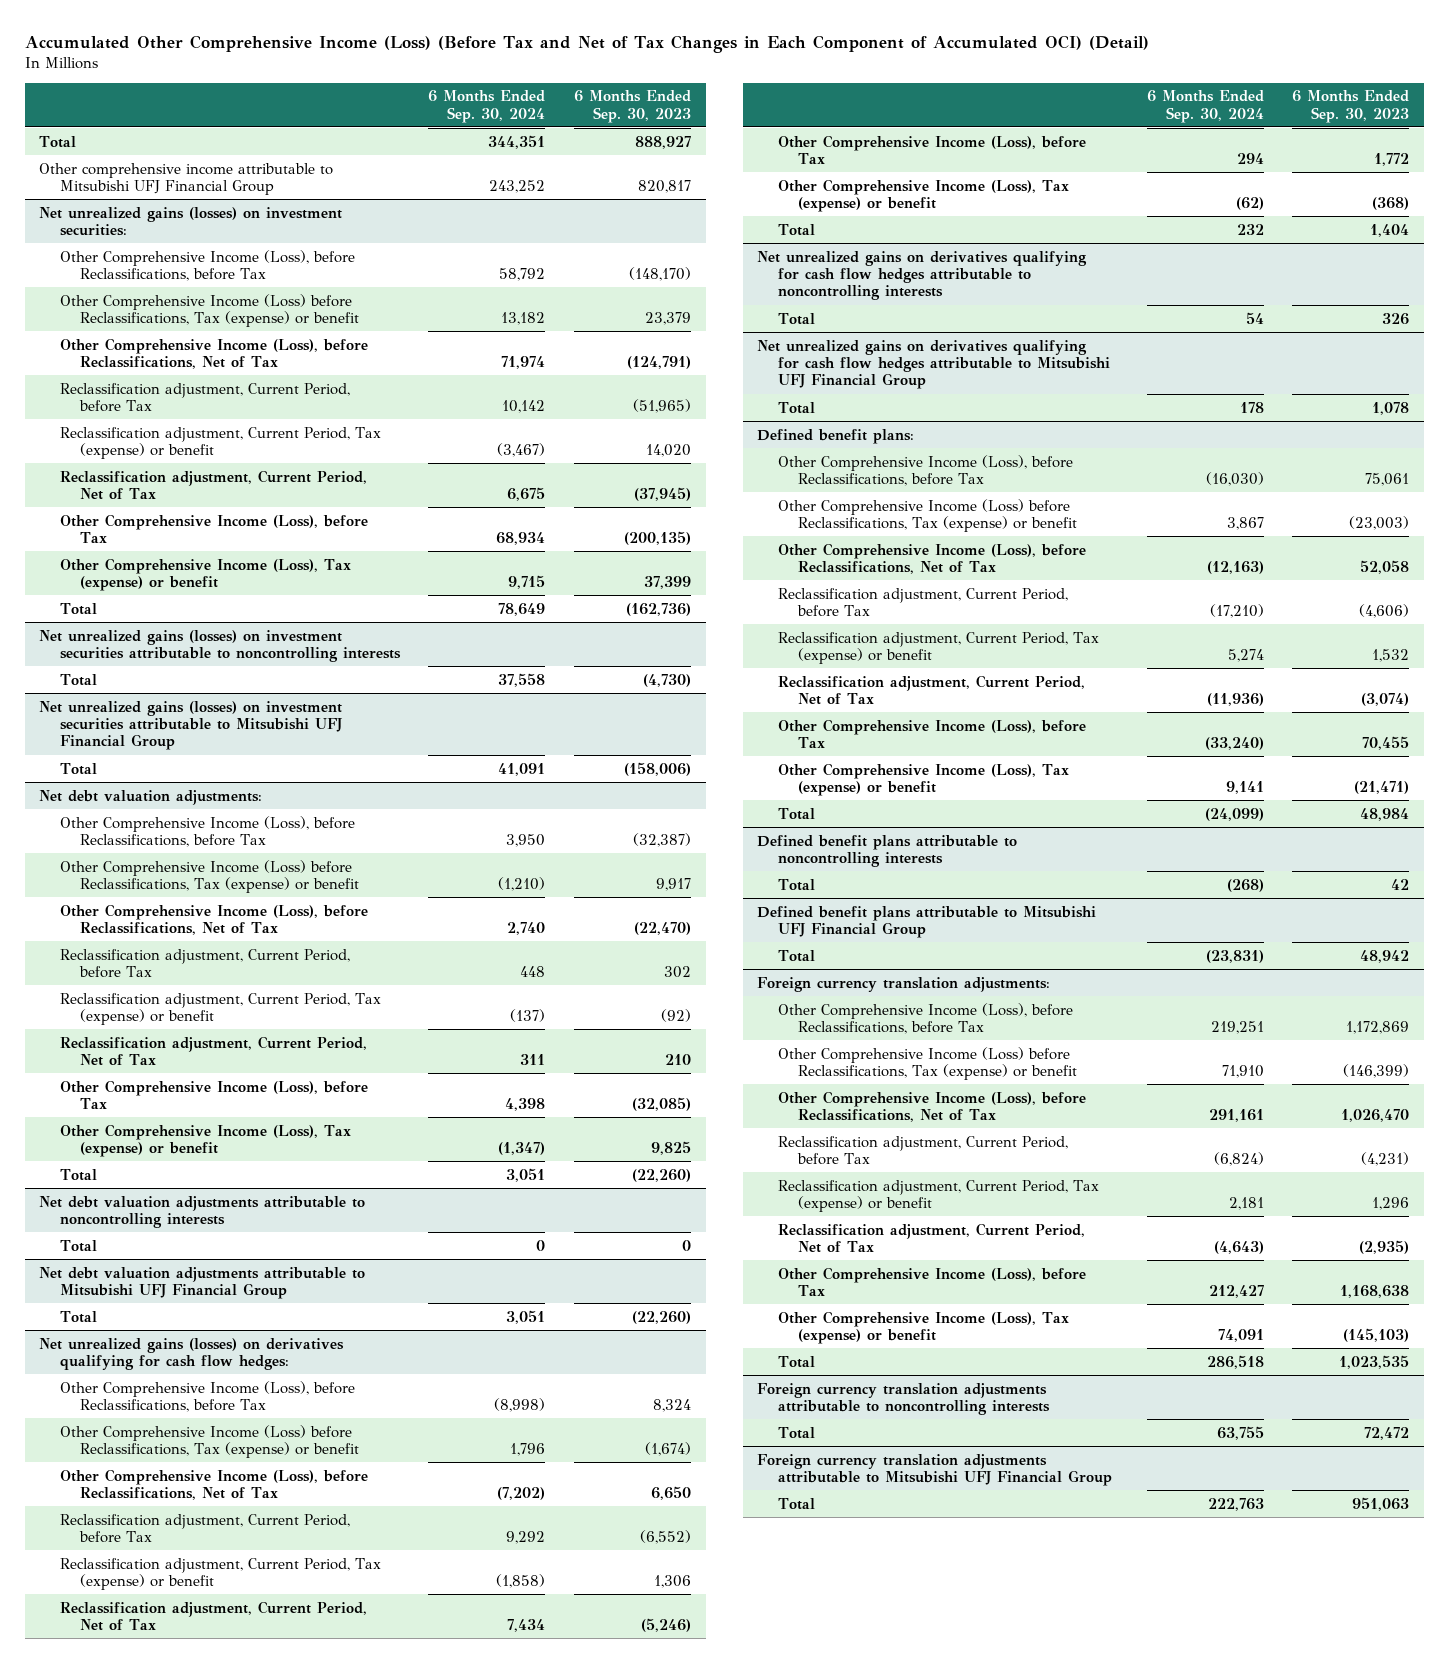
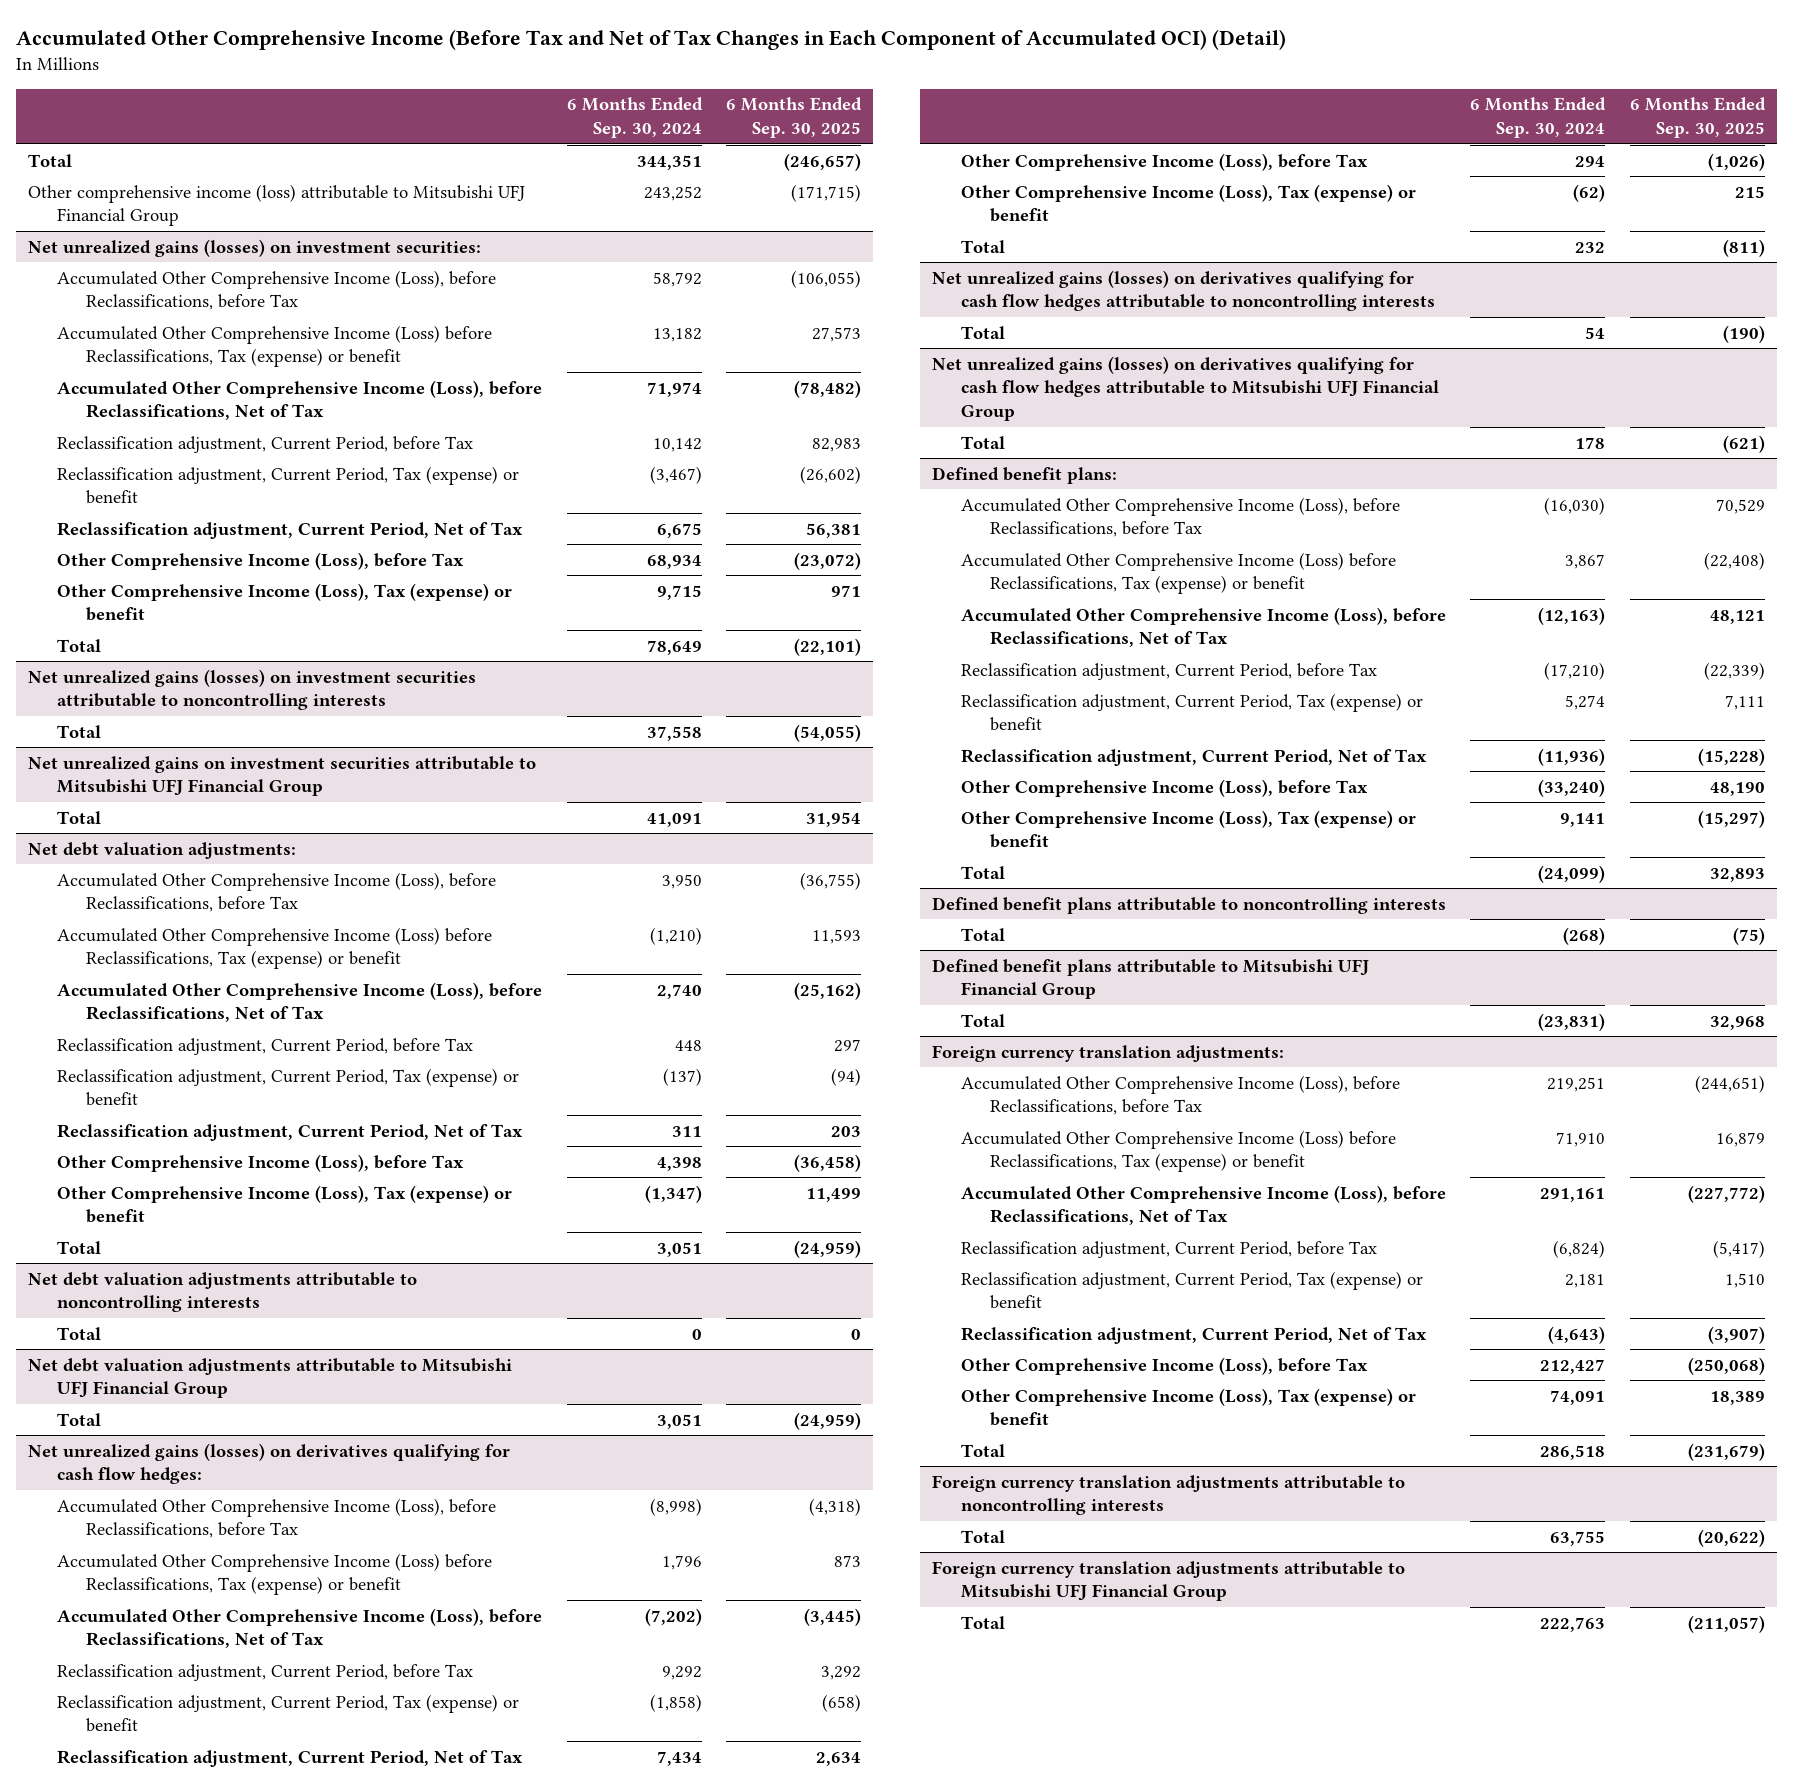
- Accumulated Other Comprehensive Income (Loss) (Before Tax and Net of Tax Changes in Each Component of Accumulated OCI) (Detail)
+ Accumulated Other Comprehensive Income (Before Tax and Net of Tax Changes in Each Component of Accumulated OCI) (Detail)
- | 6 Months Ended Sep. 30, 2024 | 6 Months Ended Sep. 30, 2023
+ | 6 Months Ended Sep. 30, 2024 | 6 Months Ended Sep. 30, 2025
- Other comprehensive income attributable to Mitsubishi UFJ Financial Group | 243,252 | 820,817
+ Other comprehensive income (loss) attributable to Mitsubishi UFJ Financial Group | 243,252 | (171,715)
@ Net unrealized gains (losses) on investment securities:
- Other Comprehensive Income (Loss), before Reclassifications, before Tax | 58,792 | (148,170)
- Other Comprehensive Income (Loss) before Reclassifications, Tax (expense) or benefit | 13,182 | 23,379
- Other Comprehensive Income (Loss), before Reclassifications, Net of Tax | 71,974 | (124,791)
+ Accumulated Other Comprehensive Income (Loss), before Reclassifications, before Tax | 58,792 | (106,055)
+ Accumulated Other Comprehensive Income (Loss) before Reclassifications, Tax (expense) or benefit | 13,182 | 27,573
+ Accumulated Other Comprehensive Income (Loss), before Reclassifications, Net of Tax | 71,974 | (78,482)
- Net unrealized gains (losses) on investment securities attributable to Mitsubishi UFJ Financial Group
+ Net unrealized gains on investment securities attributable to Mitsubishi UFJ Financial Group
@ Net debt valuation adjustments:
- Other Comprehensive Income (Loss), before Reclassifications, before Tax | 3,950 | (32,387)
- Other Comprehensive Income (Loss) before Reclassifications, Tax (expense) or benefit | (1,210) | 9,917
- Other Comprehensive Income (Loss), before Reclassifications, Net of Tax | 2,740 | (22,470)
+ Accumulated Other Comprehensive Income (Loss), before Reclassifications, before Tax | 3,950 | (36,755)
+ Accumulated Other Comprehensive Income (Loss) before Reclassifications, Tax (expense) or benefit | (1,210) | 11,593
+ Accumulated Other Comprehensive Income (Loss), before Reclassifications, Net of Tax | 2,740 | (25,162)
@ Net unrealized gains (losses) on derivatives qualifying for cash flow hedges:
- Other Comprehensive Income (Loss), before Reclassifications, before Tax | (8,998) | 8,324
- Other Comprehensive Income (Loss) before Reclassifications, Tax (expense) or benefit | 1,796 | (1,674)
- Other Comprehensive Income (Loss), before Reclassifications, Net of Tax | (7,202) | 6,650
+ Accumulated Other Comprehensive Income (Loss), before Reclassifications, before Tax | (8,998) | (4,318)
+ Accumulated Other Comprehensive Income (Loss) before Reclassifications, Tax (expense) or benefit | 1,796 | 873
+ Accumulated Other Comprehensive Income (Loss), before Reclassifications, Net of Tax | (7,202) | (3,445)
- Net unrealized gains on derivatives qualifying for cash flow hedges attributable to noncontrolling interests
+ Net unrealized gains (losses) on derivatives qualifying for cash flow hedges attributable to noncontrolling interests
- Net unrealized gains on derivatives qualifying for cash flow hedges attributable to Mitsubishi UFJ Financial Group
+ Net unrealized gains (losses) on derivatives qualifying for cash flow hedges attributable to Mitsubishi UFJ Financial Group
@ Defined benefit plans:
- Other Comprehensive Income (Loss), before Reclassifications, before Tax | (16,030) | 75,061
- Other Comprehensive Income (Loss) before Reclassifications, Tax (expense) or benefit | 3,867 | (23,003)
- Other Comprehensive Income (Loss), before Reclassifications, Net of Tax | (12,163) | 52,058
+ Accumulated Other Comprehensive Income (Loss), before Reclassifications, before Tax | (16,030) | 70,529
+ Accumulated Other Comprehensive Income (Loss) before Reclassifications, Tax (expense) or benefit | 3,867 | (22,408)
+ Accumulated Other Comprehensive Income (Loss), before Reclassifications, Net of Tax | (12,163) | 48,121
@ Foreign currency translation adjustments:
- Other Comprehensive Income (Loss), before Reclassifications, before Tax | 219,251 | 1,172,869
- Other Comprehensive Income (Loss) before Reclassifications, Tax (expense) or benefit | 71,910 | (146,399)
- Other Comprehensive Income (Loss), before Reclassifications, Net of Tax | 291,161 | 1,026,470
+ Accumulated Other Comprehensive Income (Loss), before Reclassifications, before Tax | 219,251 | (244,651)
+ Accumulated Other Comprehensive Income (Loss) before Reclassifications, Tax (expense) or benefit | 71,910 | 16,879
+ Accumulated Other Comprehensive Income (Loss), before Reclassifications, Net of Tax | 291,161 | (227,772)

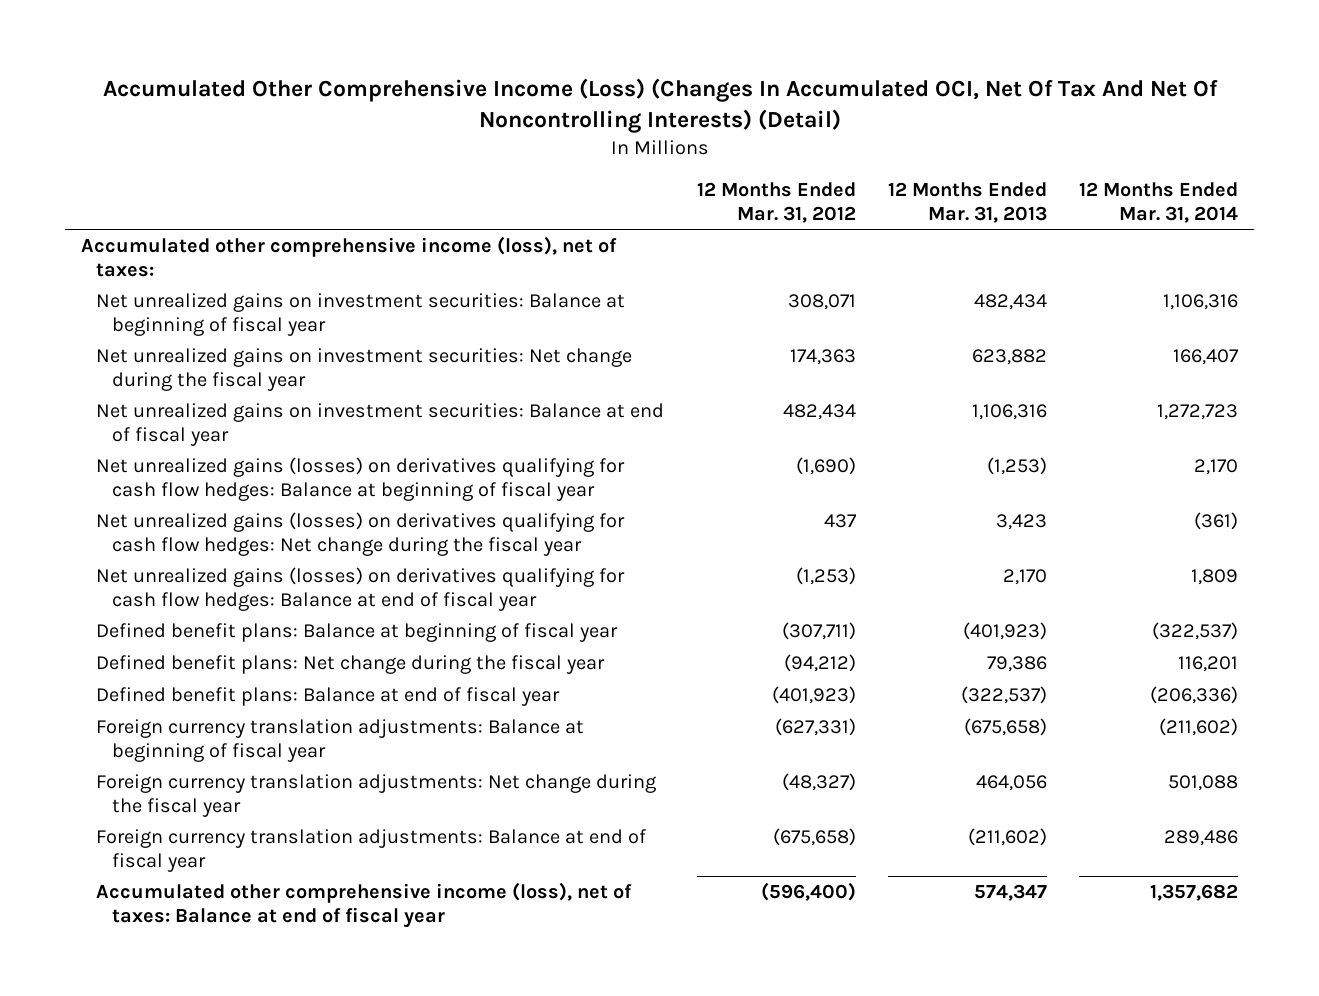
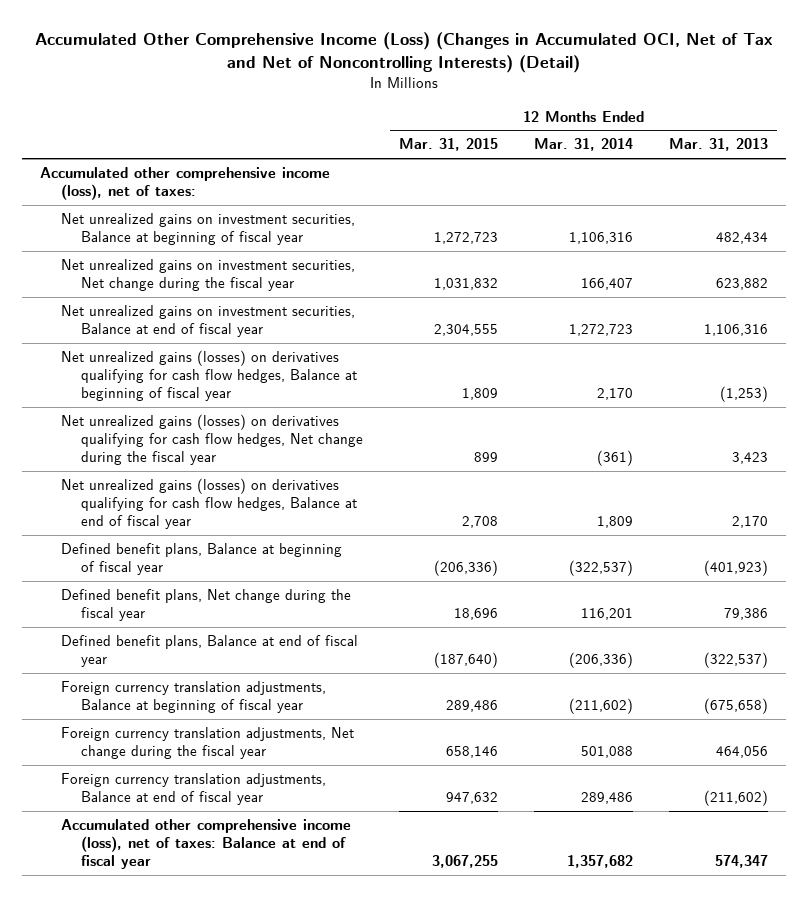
- Accumulated Other Comprehensive Income (Loss) (Changes In Accumulated OCI, Net Of Tax And Net Of Noncontrolling Interests) (Detail)
+ Accumulated Other Comprehensive Income (Loss) (Changes in Accumulated OCI, Net of Tax and Net of Noncontrolling Interests) (Detail)
- | 12 Months Ended Mar. 31, 2012 | 12 Months Ended Mar. 31, 2013 | 12 Months Ended Mar. 31, 2014
+ | 12 Months Ended Mar. 31, 2015 | 12 Months Ended Mar. 31, 2014 | 12 Months Ended Mar. 31, 2013
- Net unrealized gains on investment securities: Balance at beginning of fiscal year | 308,071 | 482,434 | 1,106,316
- Net unrealized gains on investment securities: Net change during the fiscal year | 174,363 | 623,882 | 166,407
- Net unrealized gains on investment securities: Balance at end of fiscal year | 482,434 | 1,106,316 | 1,272,723
- Net unrealized gains (losses) on derivatives qualifying for cash flow hedges: Balance at beginning of fiscal year | (1,690) | (1,253) | 2,170
- Net unrealized gains (losses) on derivatives qualifying for cash flow hedges: Net change during the fiscal year | 437 | 3,423 | (361)
- Net unrealized gains (losses) on derivatives qualifying for cash flow hedges: Balance at end of fiscal year | (1,253) | 2,170 | 1,809
- Defined benefit plans: Balance at beginning of fiscal year | (307,711) | (401,923) | (322,537)
- Defined benefit plans: Net change during the fiscal year | (94,212) | 79,386 | 116,201
- Defined benefit plans: Balance at end of fiscal year | (401,923) | (322,537) | (206,336)
- Foreign currency translation adjustments: Balance at beginning of fiscal year | (627,331) | (675,658) | (211,602)
- Foreign currency translation adjustments: Net change during the fiscal year | (48,327) | 464,056 | 501,088
- Foreign currency translation adjustments: Balance at end of fiscal year | (675,658) | (211,602) | 289,486
+ Net unrealized gains on investment securities, Balance at beginning of fiscal year | 1,272,723 | 1,106,316 | 482,434
+ Net unrealized gains on investment securities, Net change during the fiscal year | 1,031,832 | 166,407 | 623,882
+ Net unrealized gains on investment securities, Balance at end of fiscal year | 2,304,555 | 1,272,723 | 1,106,316
+ Net unrealized gains (losses) on derivatives qualifying for cash flow hedges, Balance at beginning of fiscal year | 1,809 | 2,170 | (1,253)
+ Net unrealized gains (losses) on derivatives qualifying for cash flow hedges, Net change during the fiscal year | 899 | (361) | 3,423
+ Net unrealized gains (losses) on derivatives qualifying for cash flow hedges, Balance at end of fiscal year | 2,708 | 1,809 | 2,170
+ Defined benefit plans, Balance at beginning of fiscal year | (206,336) | (322,537) | (401,923)
+ Defined benefit plans, Net change during the fiscal year | 18,696 | 116,201 | 79,386
+ Defined benefit plans, Balance at end of fiscal year | (187,640) | (206,336) | (322,537)
+ Foreign currency translation adjustments, Balance at beginning of fiscal year | 289,486 | (211,602) | (675,658)
+ Foreign currency translation adjustments, Net change during the fiscal year | 658,146 | 501,088 | 464,056
+ Foreign currency translation adjustments, Balance at end of fiscal year | 947,632 | 289,486 | (211,602)

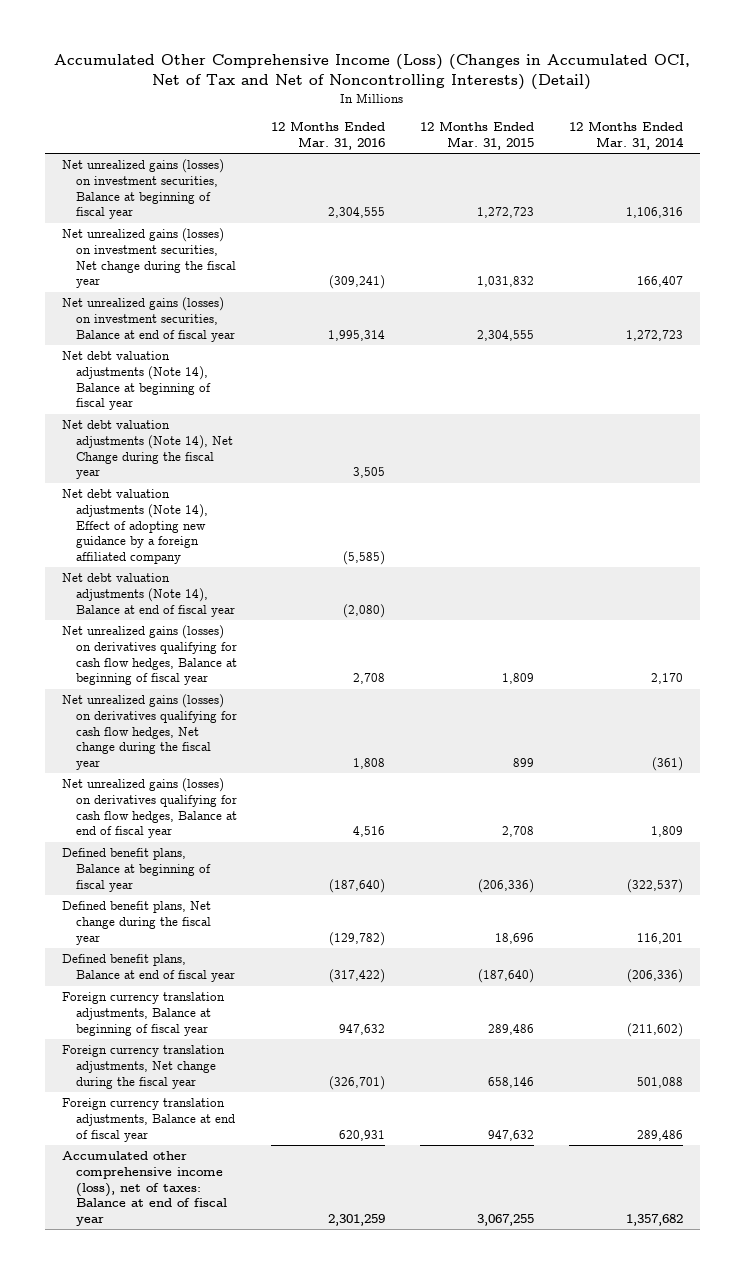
- | 12 Months Ended Mar. 31, 2015 | 12 Months Ended Mar. 31, 2014 | 12 Months Ended Mar. 31, 2013
+ | 12 Months Ended Mar. 31, 2016 | 12 Months Ended Mar. 31, 2015 | 12 Months Ended Mar. 31, 2014
- Accumulated other comprehensive income (loss), net of taxes:
- Net unrealized gains on investment securities, Balance at beginning of fiscal year | 1,272,723 | 1,106,316 | 482,434
- Net unrealized gains on investment securities, Net change during the fiscal year | 1,031,832 | 166,407 | 623,882
- Net unrealized gains on investment securities, Balance at end of fiscal year | 2,304,555 | 1,272,723 | 1,106,316
+ Net unrealized gains (losses) on investment securities, Balance at beginning of fiscal year | 2,304,555 | 1,272,723 | 1,106,316
+ Net unrealized gains (losses) on investment securities, Net change during the fiscal year | (309,241) | 1,031,832 | 166,407
+ Net unrealized gains (losses) on investment securities, Balance at end of fiscal year | 1,995,314 | 2,304,555 | 1,272,723
+ Net debt valuation adjustments (Note 14), Balance at beginning of fiscal year
+ Net debt valuation adjustments (Note 14), Net Change during the fiscal year | 3,505 | |
+ Net debt valuation adjustments (Note 14), Effect of adopting new guidance by a foreign affiliated company | (5,585) | |
+ Net debt valuation adjustments (Note 14), Balance at end of fiscal year | (2,080) | |

